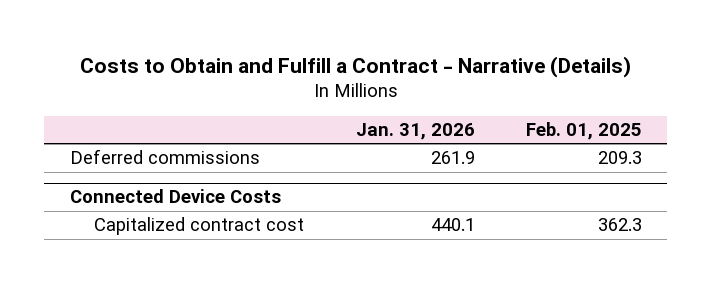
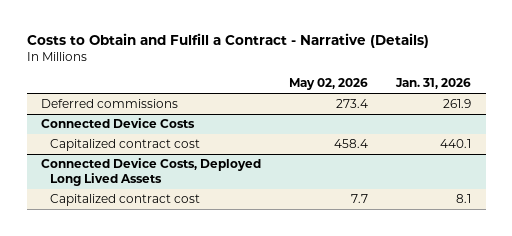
- | Jan. 31, 2026 | Feb. 01, 2025
+ | May 02, 2026 | Jan. 31, 2026
+ Connected Device Costs, Deployed Long Lived Assets
+ Capitalized contract cost | 7.7 | 8.1

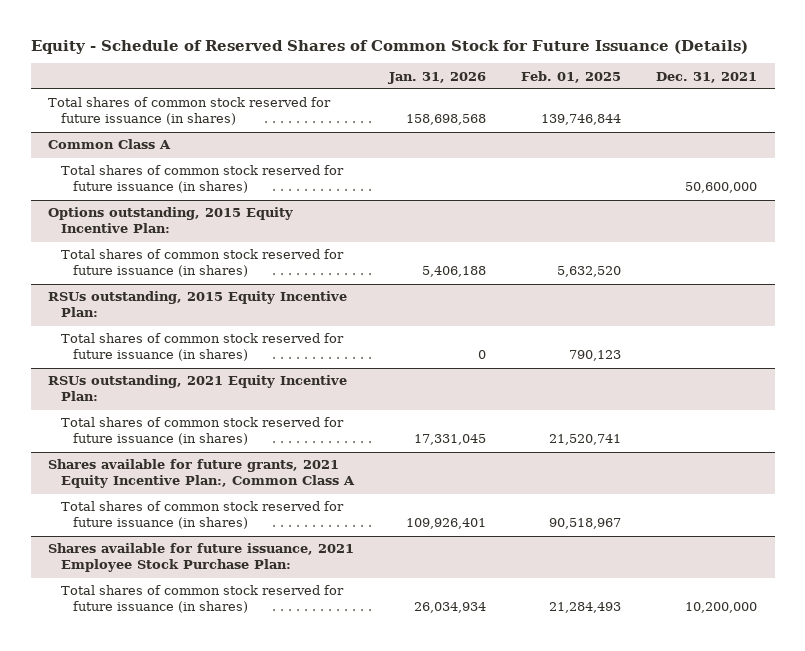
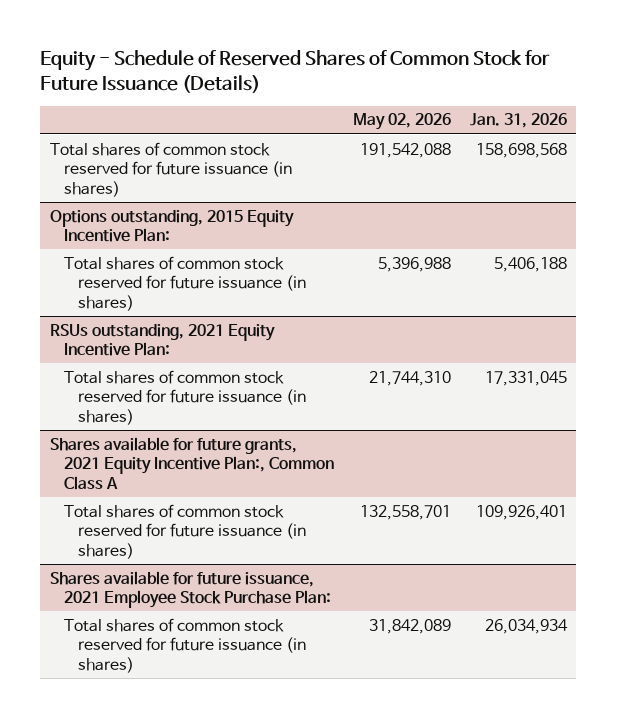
- | Jan. 31, 2026 | Feb. 01, 2025 | Dec. 31, 2021
+ | May 02, 2026 | Jan. 31, 2026
- Common Class A
- Total shares of common stock reserved for future issuance (in shares) | | | 50,600,000
- RSUs outstanding, 2015 Equity Incentive Plan:
- Total shares of common stock reserved for future issuance (in shares) | 0 | 790,123 |

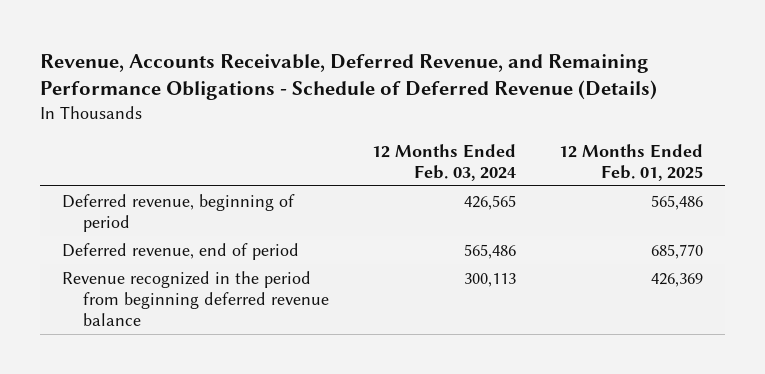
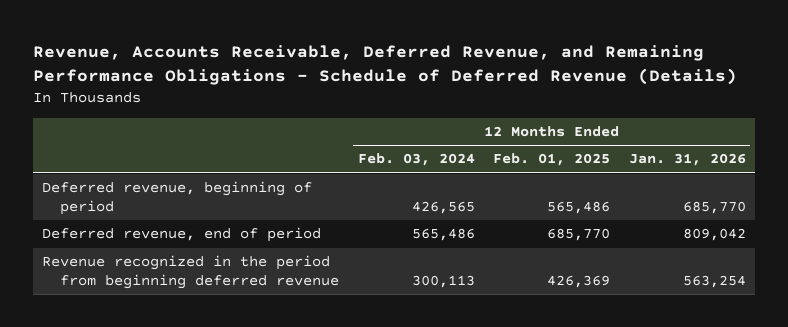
- | 12 Months Ended Feb. 03, 2024 | 12 Months Ended Feb. 01, 2025
+ | 12 Months Ended Feb. 03, 2024 | 12 Months Ended Feb. 01, 2025 | 12 Months Ended Jan. 31, 2026
- Revenue recognized in the period from beginning deferred revenue balance | 300,113 | 426,369
+ Revenue recognized in the period from beginning deferred revenue | 300,113 | 426,369 | 563,254

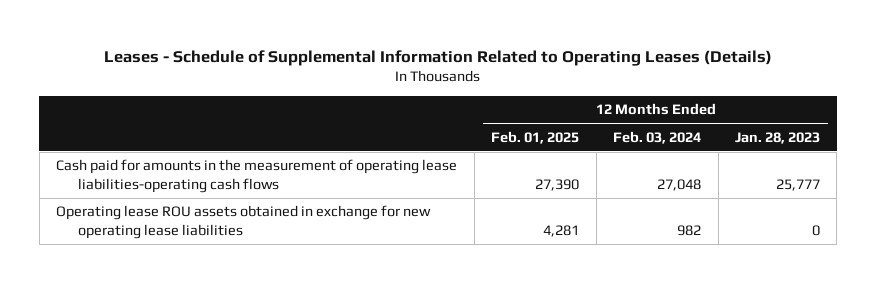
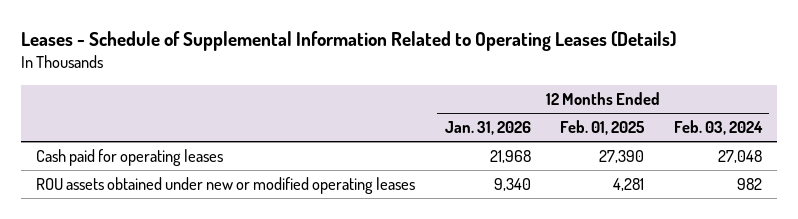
- | 12 Months Ended Feb. 01, 2025 | 12 Months Ended Feb. 03, 2024 | 12 Months Ended Jan. 28, 2023
+ | 12 Months Ended Jan. 31, 2026 | 12 Months Ended Feb. 01, 2025 | 12 Months Ended Feb. 03, 2024
- Cash paid for amounts in the measurement of operating lease liabilities-operating cash flows | 27,390 | 27,048 | 25,777
- Operating lease ROU assets obtained in exchange for new operating lease liabilities | 4,281 | 982 | 0
+ Cash paid for operating leases | 21,968 | 27,390 | 27,048
+ ROU assets obtained under new or modified operating leases | 9,340 | 4,281 | 982

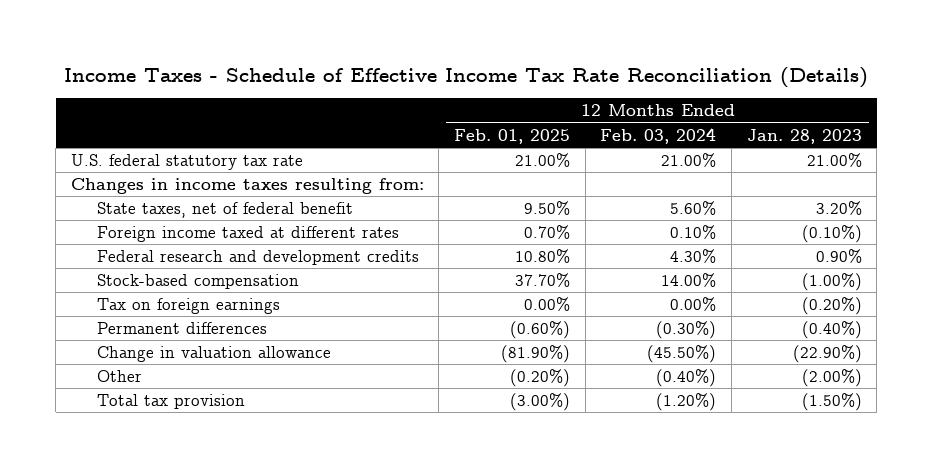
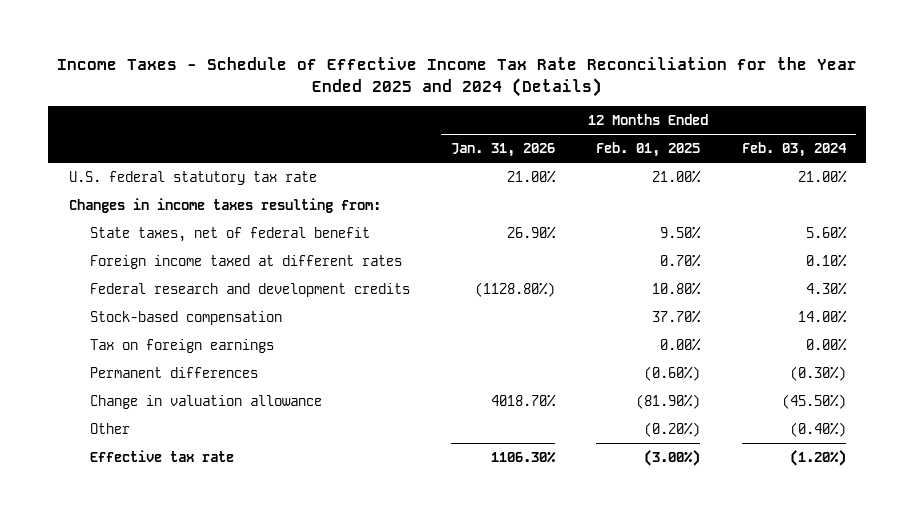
- Income Taxes - Schedule of Effective Income Tax Rate Reconciliation (Details)
+ Income Taxes - Schedule of Effective Income Tax Rate Reconciliation for the Year Ended 2025 and 2024 (Details)
- | 12 Months Ended Feb. 01, 2025 | 12 Months Ended Feb. 03, 2024 | 12 Months Ended Jan. 28, 2023
+ | 12 Months Ended Jan. 31, 2026 | 12 Months Ended Feb. 01, 2025 | 12 Months Ended Feb. 03, 2024
- Total tax provision | (3.00%) | (1.20%) | (1.50%)
+ Effective tax rate | 1106.30% | (3.00%) | (1.20%)

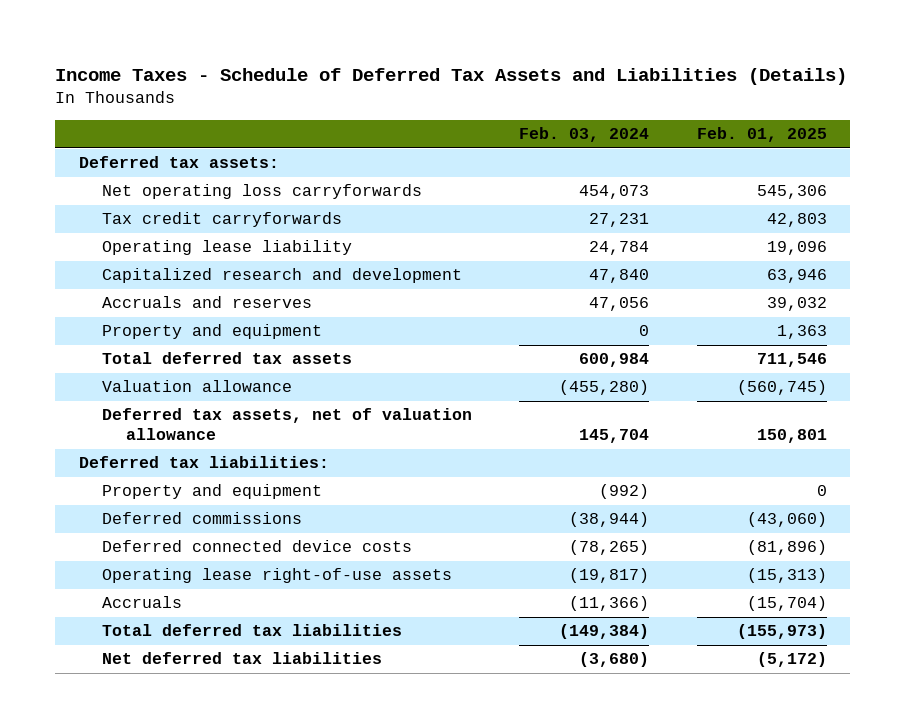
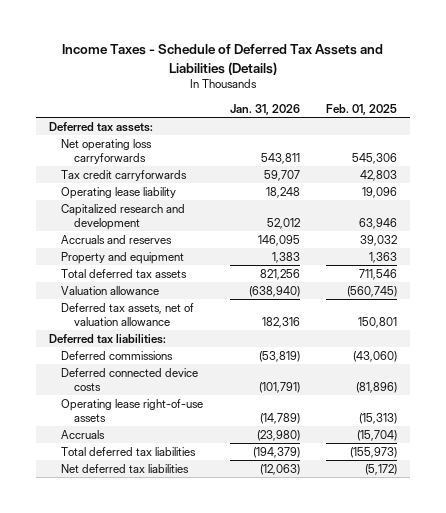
- | Feb. 03, 2024 | Feb. 01, 2025
+ | Jan. 31, 2026 | Feb. 01, 2025
- Property and equipment | (992) | 0

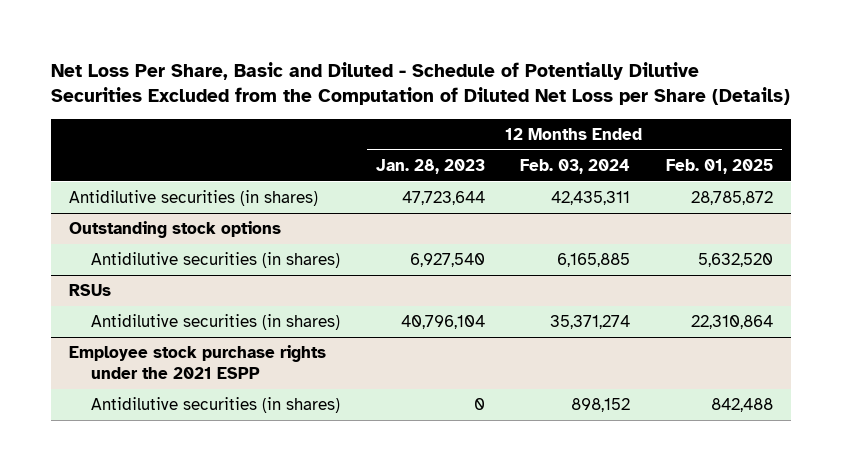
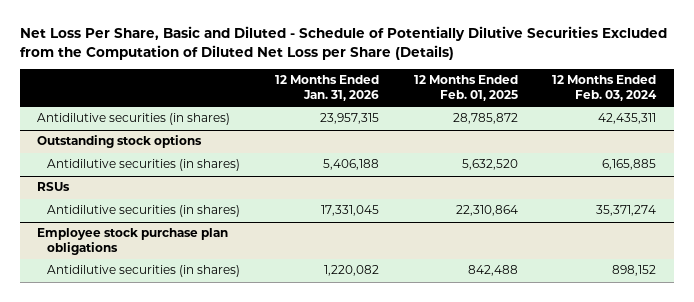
- | 12 Months Ended Jan. 28, 2023 | 12 Months Ended Feb. 03, 2024 | 12 Months Ended Feb. 01, 2025
+ | 12 Months Ended Jan. 31, 2026 | 12 Months Ended Feb. 01, 2025 | 12 Months Ended Feb. 03, 2024
- Employee stock purchase rights under the 2021 ESPP
+ Employee stock purchase plan obligations

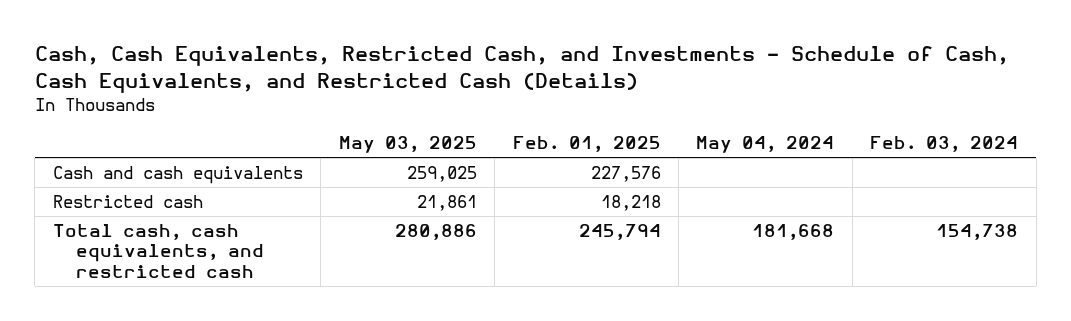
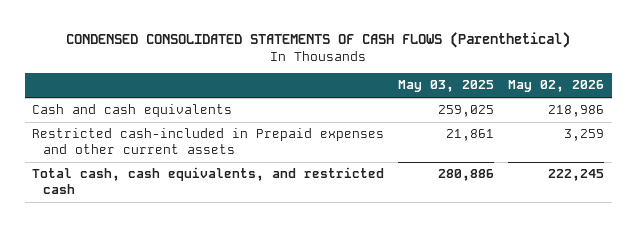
- Cash, Cash Equivalents, Restricted Cash, and Investments - Schedule of Cash, Cash Equivalents, and Restricted Cash (Details)
+ CONDENSED CONSOLIDATED STATEMENTS OF CASH FLOWS (Parenthetical)
- | May 03, 2025 | Feb. 01, 2025 | May 04, 2024 | Feb. 03, 2024
+ | May 03, 2025 | May 02, 2026
- Restricted cash | 21,861 | 18,218 | |
+ Restricted cash-included in Prepaid expenses and other current assets | 21,861 | 3,259

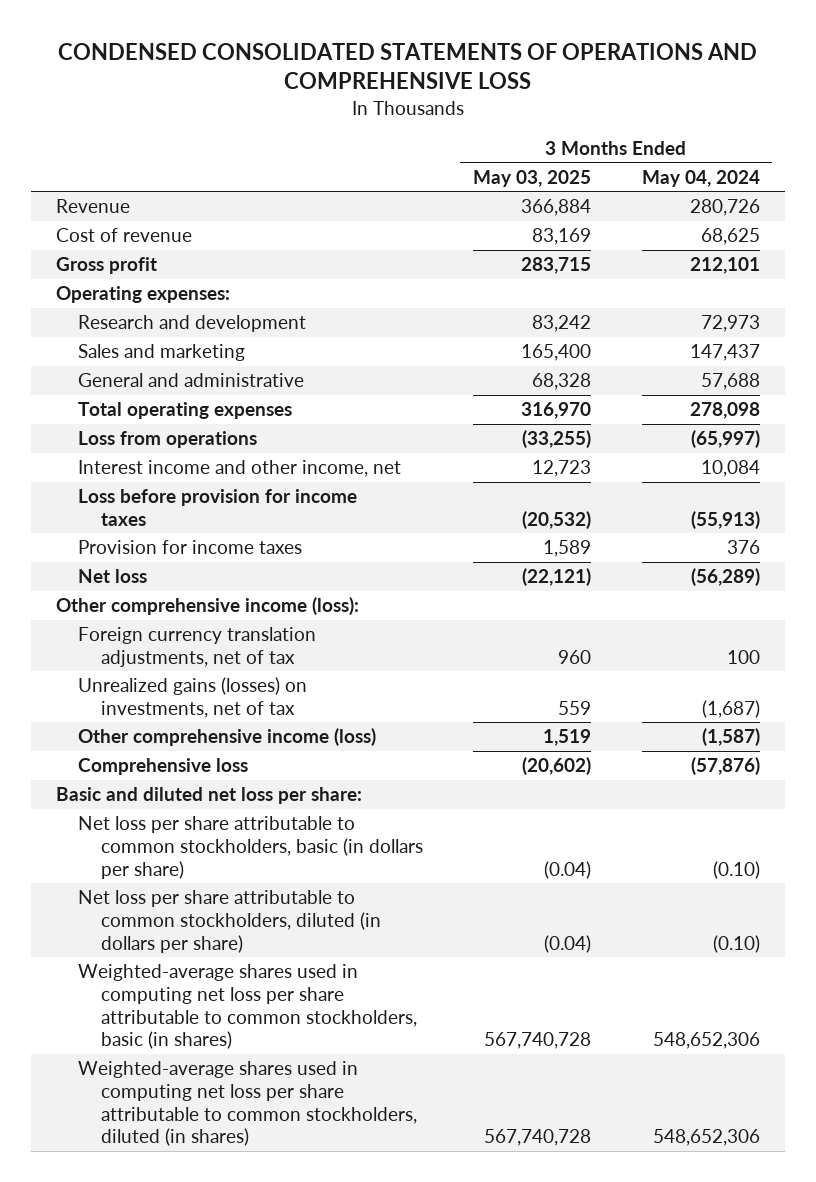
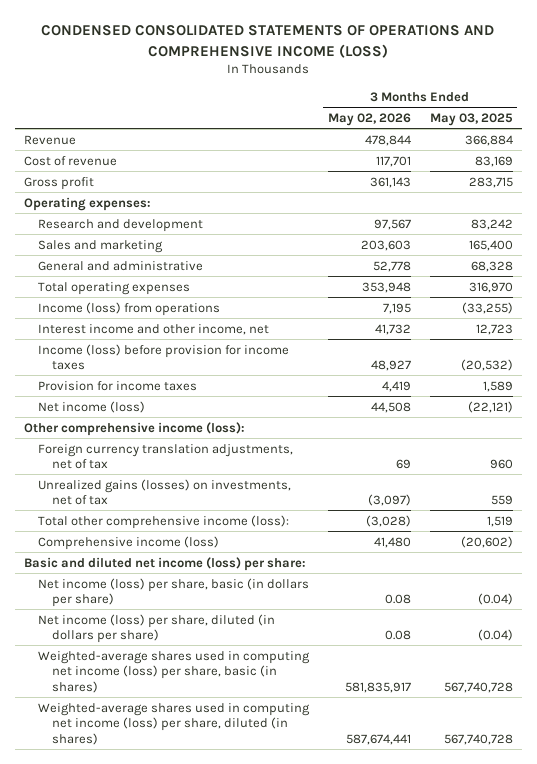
- CONDENSED CONSOLIDATED STATEMENTS OF OPERATIONS AND COMPREHENSIVE LOSS
+ CONDENSED CONSOLIDATED STATEMENTS OF OPERATIONS AND COMPREHENSIVE INCOME (LOSS)
- | 3 Months Ended May 03, 2025 | 3 Months Ended May 04, 2024
+ | 3 Months Ended May 02, 2026 | 3 Months Ended May 03, 2025
- Loss from operations | (33,255) | (65,997)
+ Income (loss) from operations | 7,195 | (33,255)
- Loss before provision for income taxes | (20,532) | (55,913)
+ Income (loss) before provision for income taxes | 48,927 | (20,532)
- Net loss | (22,121) | (56,289)
+ Net income (loss) | 44,508 | (22,121)
- Other comprehensive income (loss) | 1,519 | (1,587)
- Comprehensive loss | (20,602) | (57,876)
- Basic and diluted net loss per share:
- Net loss per share attributable to common stockholders, basic (in dollars per share) | (0.04) | (0.10)
- Net loss per share attributable to common stockholders, diluted (in dollars per share) | (0.04) | (0.10)
- Weighted-average shares used in computing net loss per share attributable to common stockholders, basic (in shares) | 567,740,728 | 548,652,306
- Weighted-average shares used in computing net loss per share attributable to common stockholders, diluted (in shares) | 567,740,728 | 548,652,306
+ Total other comprehensive income (loss): | (3,028) | 1,519
+ Comprehensive income (loss) | 41,480 | (20,602)
+ Basic and diluted net income (loss) per share:
+ Net income (loss) per share, basic (in dollars per share) | 0.08 | (0.04)
+ Net income (loss) per share, diluted (in dollars per share) | 0.08 | (0.04)
+ Weighted-average shares used in computing net income (loss) per share, basic (in shares) | 581,835,917 | 567,740,728
+ Weighted-average shares used in computing net income (loss) per share, diluted (in shares) | 587,674,441 | 567,740,728

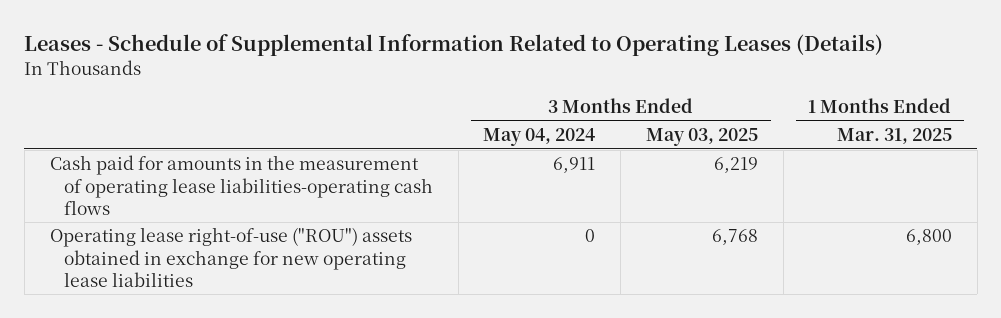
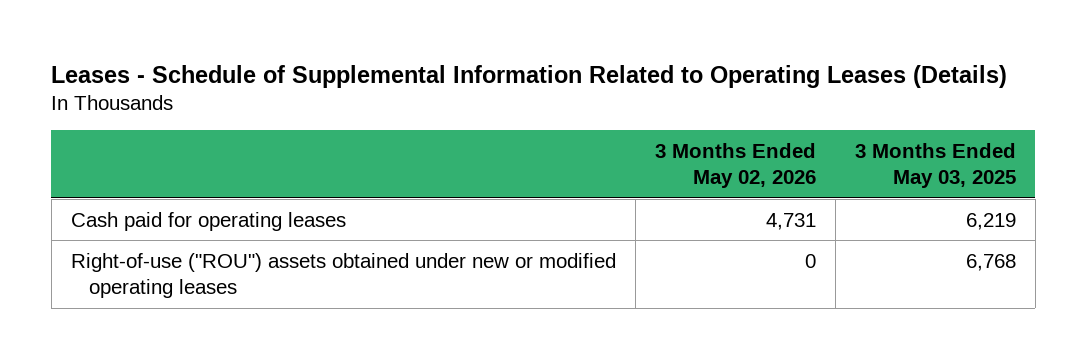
- | 3 Months Ended May 04, 2024 | 3 Months Ended May 03, 2025 | 1 Months Ended Mar. 31, 2025
+ | 3 Months Ended May 02, 2026 | 3 Months Ended May 03, 2025
- Cash paid for amounts in the measurement of operating lease liabilities-operating cash flows | 6,911 | 6,219 |
- Operating lease right-of-use ("ROU") assets obtained in exchange for new operating lease liabilities | 0 | 6,768 | 6,800
+ Cash paid for operating leases | 4,731 | 6,219
+ Right-of-use ("ROU") assets obtained under new or modified operating leases | 0 | 6,768

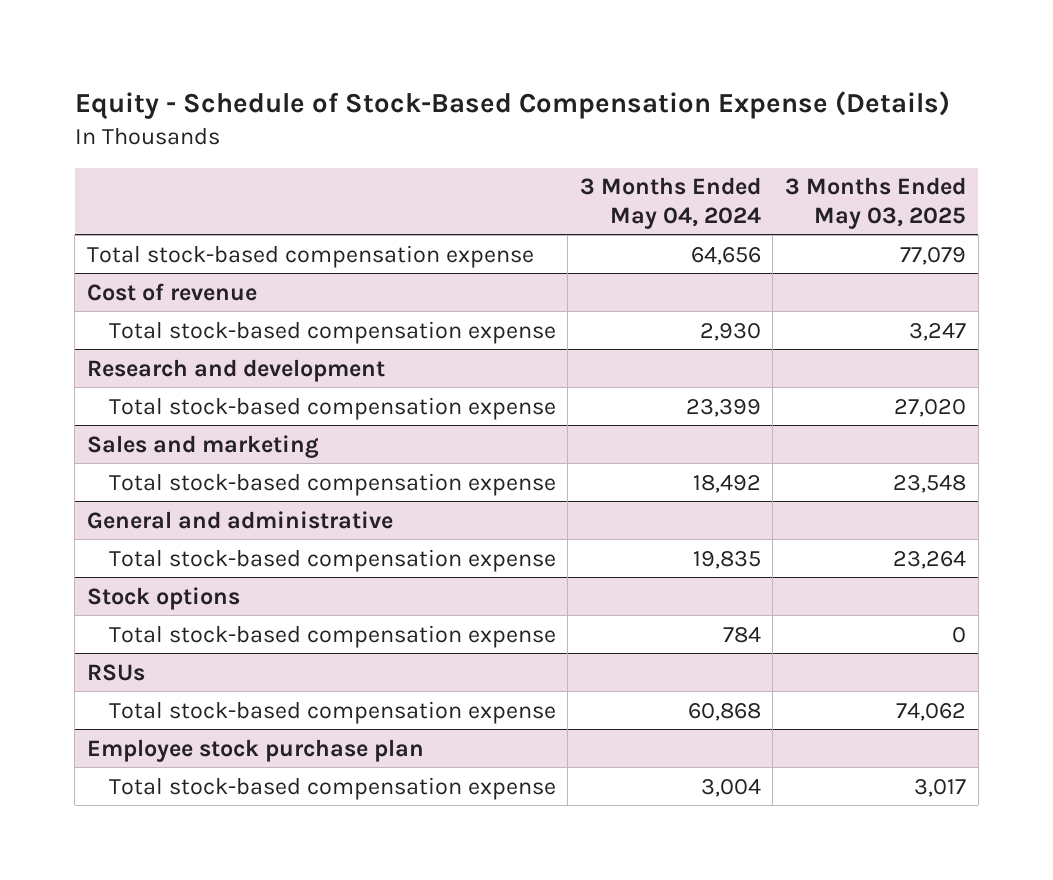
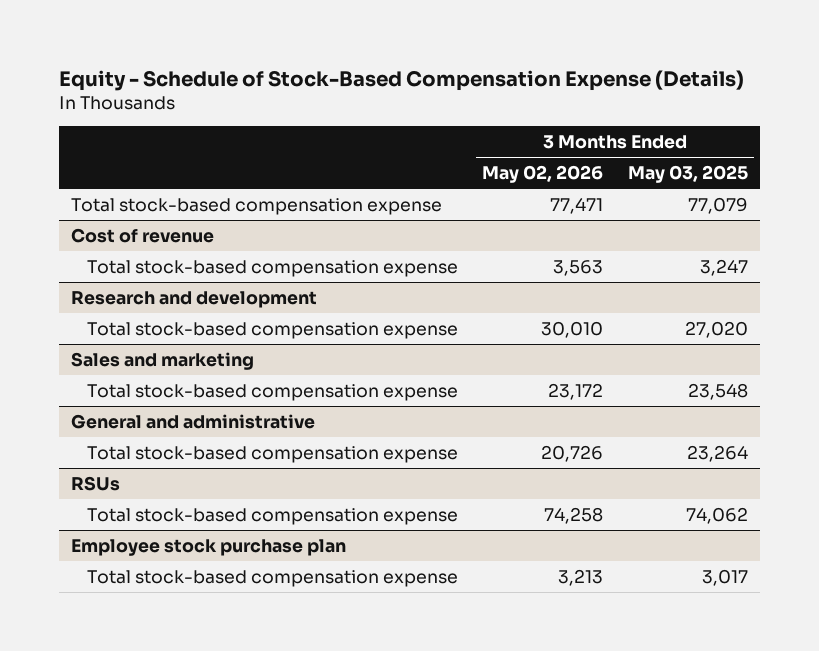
- | 3 Months Ended May 04, 2024 | 3 Months Ended May 03, 2025
+ | 3 Months Ended May 02, 2026 | 3 Months Ended May 03, 2025
- Stock options
- Total stock-based compensation expense | 784 | 0

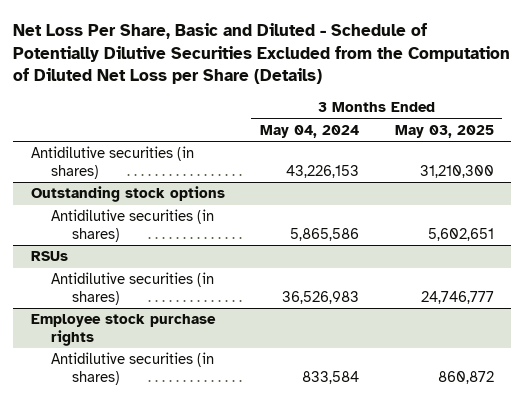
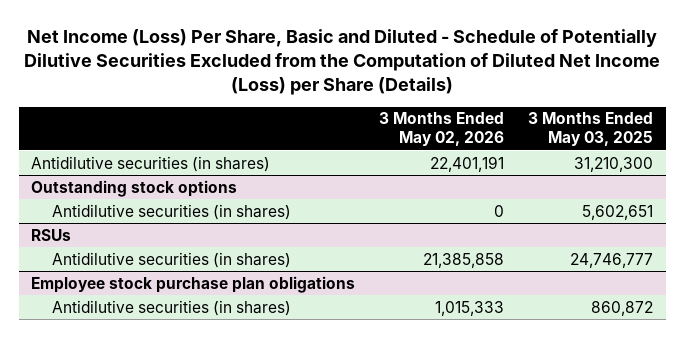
- Net Loss Per Share, Basic and Diluted - Schedule of Potentially Dilutive Securities Excluded from the Computation of Diluted Net Loss per Share (Details)
+ Net Income (Loss) Per Share, Basic and Diluted - Schedule of Potentially Dilutive Securities Excluded from the Computation of Diluted Net Income (Loss) per Share (Details)
- | 3 Months Ended May 04, 2024 | 3 Months Ended May 03, 2025
+ | 3 Months Ended May 02, 2026 | 3 Months Ended May 03, 2025
- Employee stock purchase rights
+ Employee stock purchase plan obligations

